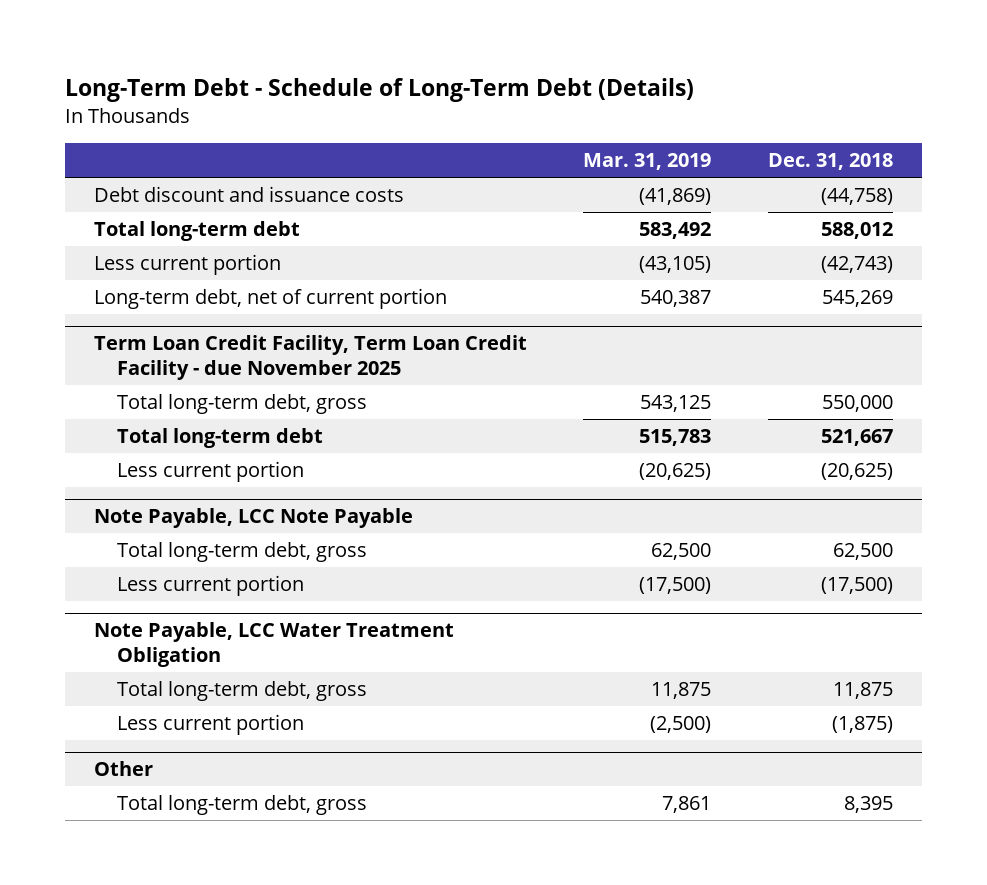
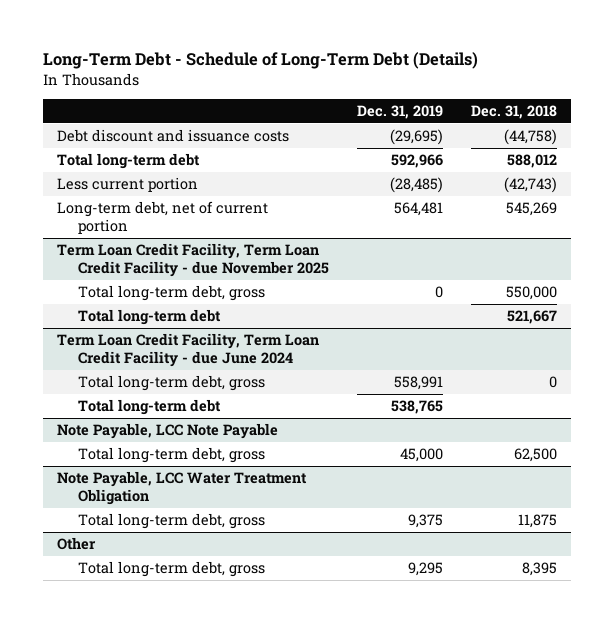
- | Mar. 31, 2019 | Dec. 31, 2018
+ | Dec. 31, 2019 | Dec. 31, 2018
@ Term Loan Credit Facility, Term Loan Credit Facility - due November 2025
- Less current portion | (20,625) | (20,625)
+ Term Loan Credit Facility, Term Loan Credit Facility - due June 2024
+ Total long-term debt, gross | 558,991 | 0
+ Total long-term debt | 538,765 |
@ Note Payable, LCC Note Payable
- Less current portion | (17,500) | (17,500)
@ Note Payable, LCC Water Treatment Obligation
- Less current portion | (2,500) | (1,875)

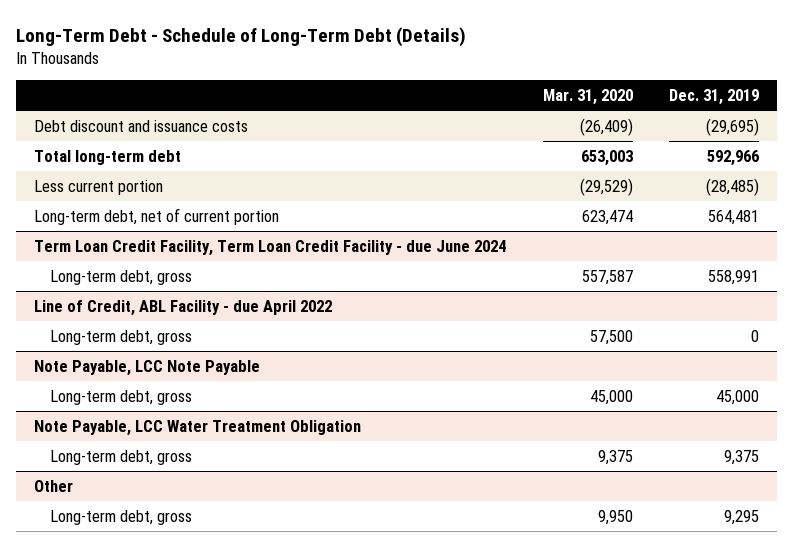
- | Dec. 31, 2019 | Dec. 31, 2018
+ | Mar. 31, 2020 | Dec. 31, 2019
- Term Loan Credit Facility, Term Loan Credit Facility - due November 2025
- Total long-term debt, gross | 0 | 550,000
- Total long-term debt | | 521,667
@ Term Loan Credit Facility, Term Loan Credit Facility - due June 2024
- Total long-term debt, gross | 558,991 | 0
- Total long-term debt | 538,765 |
+ Long-term debt, gross | 557,587 | 558,991
+ Line of Credit, ABL Facility - due April 2022
+ Long-term debt, gross | 57,500 | 0
@ Note Payable, LCC Note Payable
- Total long-term debt, gross | 45,000 | 62,500
+ Long-term debt, gross | 45,000 | 45,000
@ Note Payable, LCC Water Treatment Obligation
- Total long-term debt, gross | 9,375 | 11,875
+ Long-term debt, gross | 9,375 | 9,375
@ Other
- Total long-term debt, gross | 9,295 | 8,395
+ Long-term debt, gross | 9,950 | 9,295

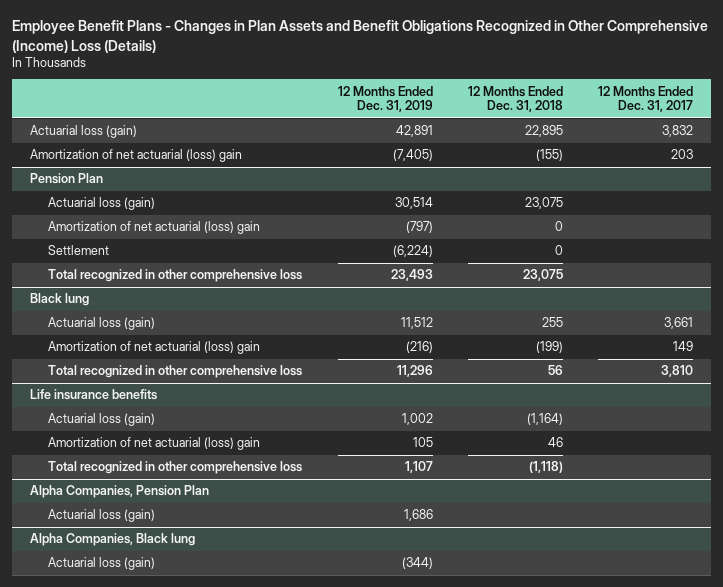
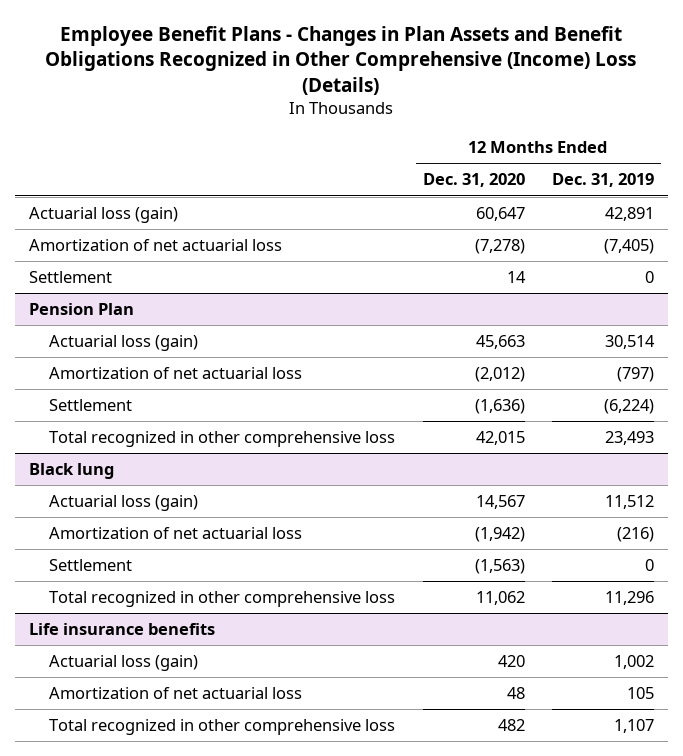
- | 12 Months Ended Dec. 31, 2019 | 12 Months Ended Dec. 31, 2018 | 12 Months Ended Dec. 31, 2017
+ | 12 Months Ended Dec. 31, 2020 | 12 Months Ended Dec. 31, 2019
- Amortization of net actuarial (loss) gain | (7,405) | (155) | 203
+ Amortization of net actuarial loss | (7,278) | (7,405)
+ Settlement | 14 | 0
@ Pension Plan
- Amortization of net actuarial (loss) gain | (797) | 0 |
+ Amortization of net actuarial loss | (2,012) | (797)
@ Black lung
- Amortization of net actuarial (loss) gain | (216) | (199) | 149
+ Amortization of net actuarial loss | (1,942) | (216)
+ Settlement | (1,563) | 0
@ Life insurance benefits
- Amortization of net actuarial (loss) gain | 105 | 46 |
+ Amortization of net actuarial loss | 48 | 105
- Alpha Companies, Pension Plan
- Actuarial loss (gain) | 1,686 | |
- Alpha Companies, Black lung
- Actuarial loss (gain) | (344) | |

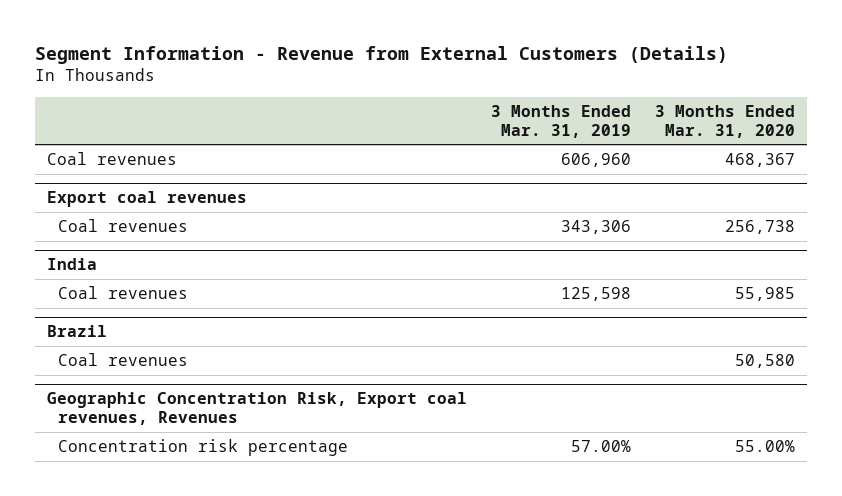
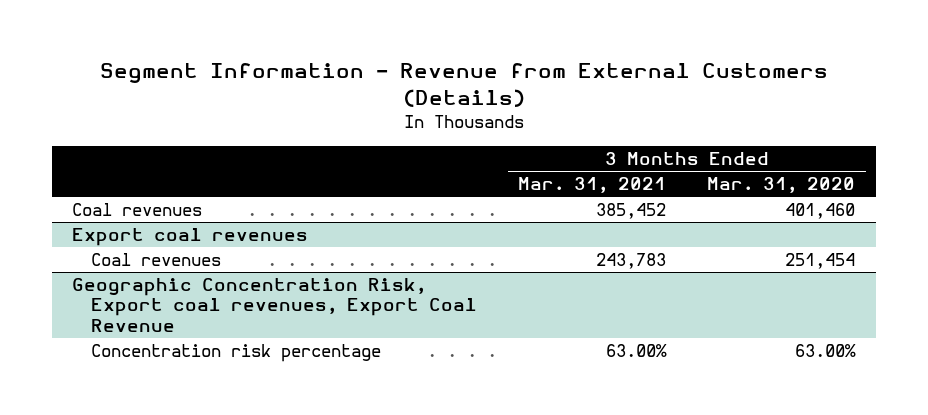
- | 3 Months Ended Mar. 31, 2019 | 3 Months Ended Mar. 31, 2020
+ | 3 Months Ended Mar. 31, 2021 | 3 Months Ended Mar. 31, 2020
- Coal revenues | 606,960 | 468,367
+ Coal revenues | 385,452 | 401,460
@ Export coal revenues
- Coal revenues | 343,306 | 256,738
- India
- Coal revenues | 125,598 | 55,985
- Brazil
- Coal revenues | | 50,580
- Geographic Concentration Risk, Export coal revenues, Revenues
- Concentration risk percentage | 57.00% | 55.00%
@ Export coal revenues
+ Coal revenues | 243,783 | 251,454
+ Geographic Concentration Risk, Export coal revenues, Export Coal Revenue
+ Concentration risk percentage | 63.00% | 63.00%

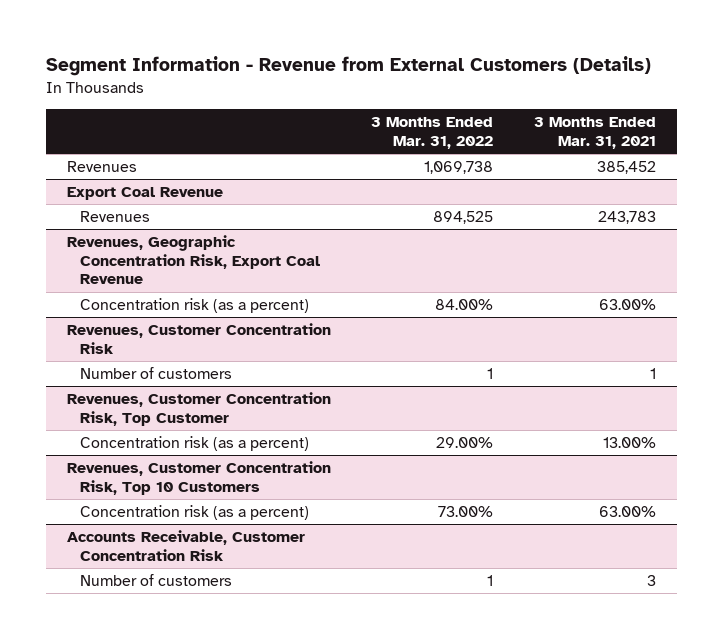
- | 3 Months Ended Mar. 31, 2021 | 3 Months Ended Mar. 31, 2020
+ | 3 Months Ended Mar. 31, 2022 | 3 Months Ended Mar. 31, 2021
- Coal revenues | 385,452 | 401,460
- Export coal revenues
- Coal revenues | 243,783 | 251,454
- Geographic Concentration Risk, Export coal revenues, Export Coal Revenue
- Concentration risk percentage | 63.00% | 63.00%
+ Revenues | 1,069,738 | 385,452
+ Export Coal Revenue
+ Revenues | 894,525 | 243,783
+ Revenues, Geographic Concentration Risk, Export Coal Revenue
+ Concentration risk (as a percent) | 84.00% | 63.00%
+ Revenues, Customer Concentration Risk
+ Number of customers | 1 | 1
+ Revenues, Customer Concentration Risk, Top Customer
+ Concentration risk (as a percent) | 29.00% | 13.00%
+ Revenues, Customer Concentration Risk, Top 10 Customers
+ Concentration risk (as a percent) | 73.00% | 63.00%
+ Accounts Receivable, Customer Concentration Risk
+ Number of customers | 1 | 3

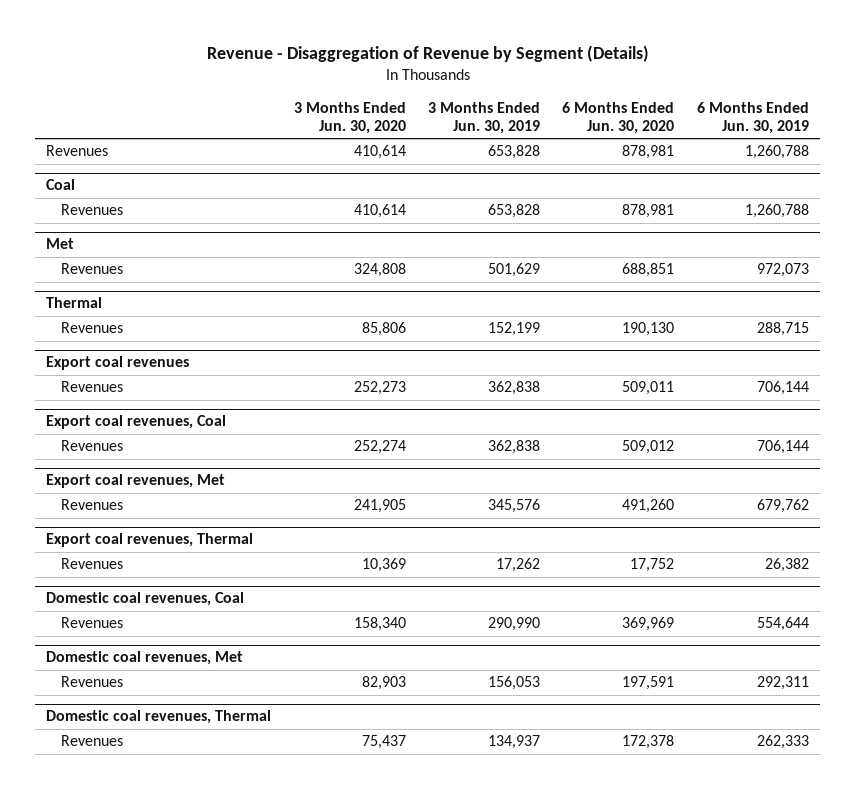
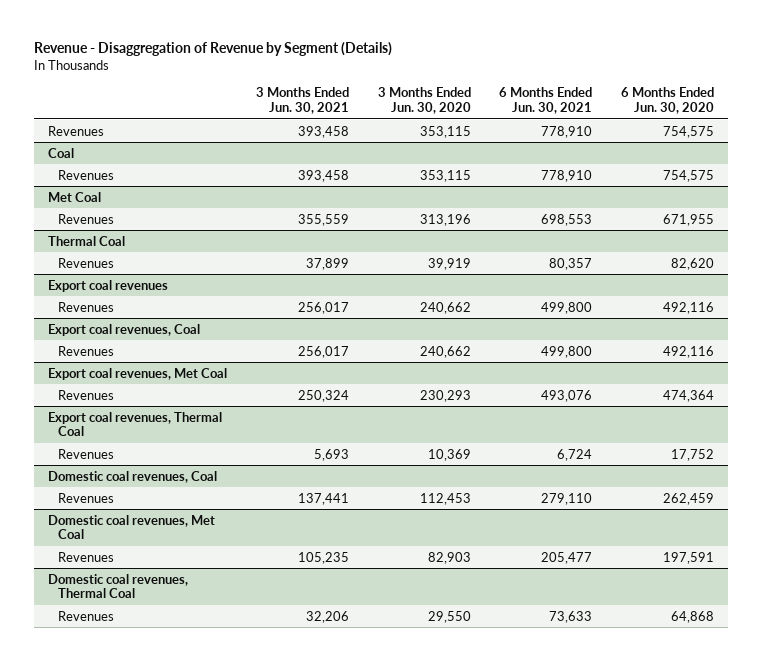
- | 3 Months Ended Jun. 30, 2020 | 3 Months Ended Jun. 30, 2019 | 6 Months Ended Jun. 30, 2020 | 6 Months Ended Jun. 30, 2019
+ | 3 Months Ended Jun. 30, 2021 | 3 Months Ended Jun. 30, 2020 | 6 Months Ended Jun. 30, 2021 | 6 Months Ended Jun. 30, 2020
- Revenues | 410,614 | 653,828 | 878,981 | 1,260,788
+ Revenues | 393,458 | 353,115 | 778,910 | 754,575
@ Coal
- Revenues | 410,614 | 653,828 | 878,981 | 1,260,788
- Met
- Revenues | 324,808 | 501,629 | 688,851 | 972,073
- Thermal
- Revenues | 85,806 | 152,199 | 190,130 | 288,715
@ Coal
+ Revenues | 393,458 | 353,115 | 778,910 | 754,575
+ Met Coal
+ Revenues | 355,559 | 313,196 | 698,553 | 671,955
+ Thermal Coal
+ Revenues | 37,899 | 39,919 | 80,357 | 82,620
@ Export coal revenues
- Revenues | 252,273 | 362,838 | 509,011 | 706,144
+ Revenues | 256,017 | 240,662 | 499,800 | 492,116
@ Export coal revenues, Coal
- Revenues | 252,274 | 362,838 | 509,012 | 706,144
- Export coal revenues, Met
- Revenues | 241,905 | 345,576 | 491,260 | 679,762
- Export coal revenues, Thermal
@ Export coal revenues, Coal
+ Revenues | 256,017 | 240,662 | 499,800 | 492,116
+ Export coal revenues, Met Coal
+ Revenues | 250,324 | 230,293 | 493,076 | 474,364
+ Export coal revenues, Thermal Coal
@ Domestic coal revenues, Coal
- Revenues | 158,340 | 290,990 | 369,969 | 554,644
- Domestic coal revenues, Met
@ Domestic coal revenues, Coal
+ Revenues | 137,441 | 112,453 | 279,110 | 262,459
+ Domestic coal revenues, Met Coal
- Domestic coal revenues, Thermal
- Revenues | 75,437 | 134,937 | 172,378 | 262,333
+ Domestic coal revenues, Thermal Coal
+ Revenues | 32,206 | 29,550 | 73,633 | 64,868

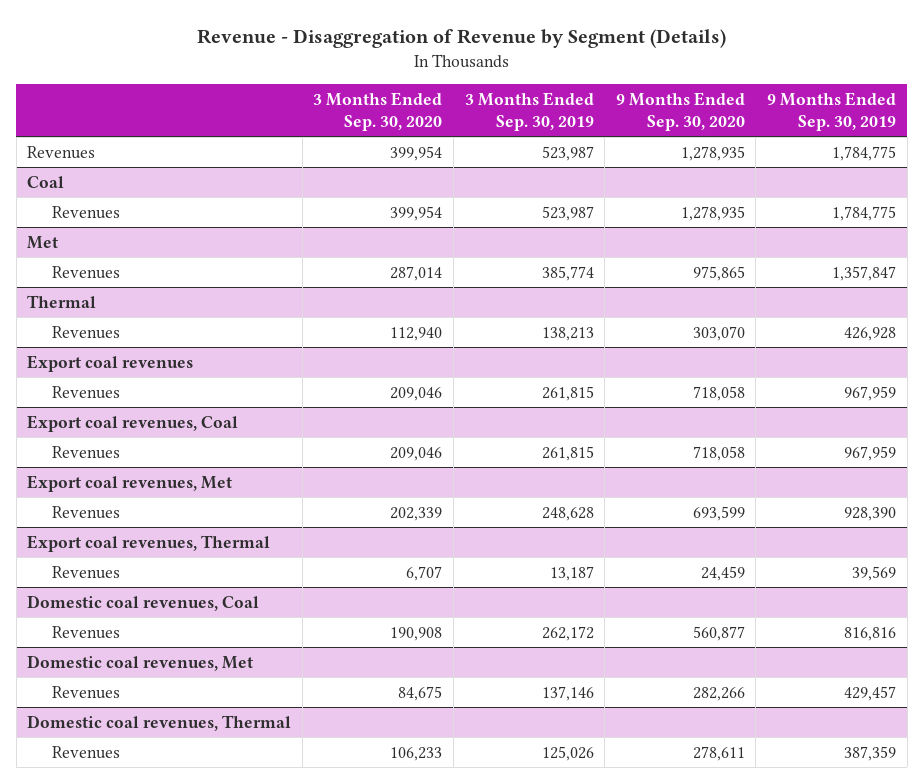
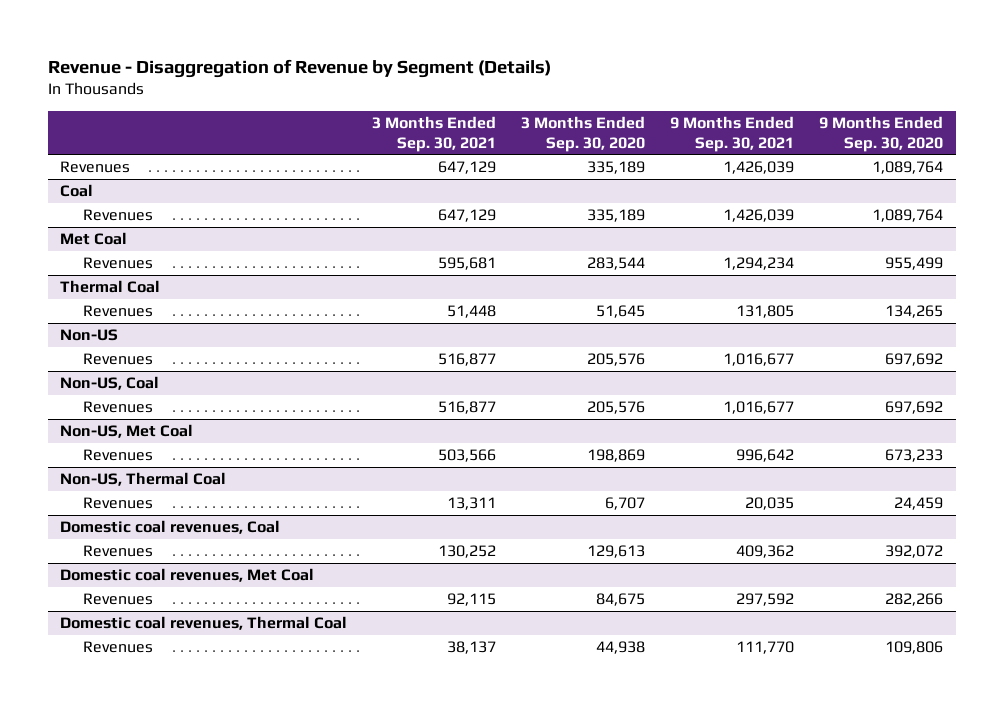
- | 3 Months Ended Sep. 30, 2020 | 3 Months Ended Sep. 30, 2019 | 9 Months Ended Sep. 30, 2020 | 9 Months Ended Sep. 30, 2019
+ | 3 Months Ended Sep. 30, 2021 | 3 Months Ended Sep. 30, 2020 | 9 Months Ended Sep. 30, 2021 | 9 Months Ended Sep. 30, 2020
- Revenues | 399,954 | 523,987 | 1,278,935 | 1,784,775
+ Revenues | 647,129 | 335,189 | 1,426,039 | 1,089,764
@ Coal
- Revenues | 399,954 | 523,987 | 1,278,935 | 1,784,775
- Met
- Revenues | 287,014 | 385,774 | 975,865 | 1,357,847
- Thermal
- Revenues | 112,940 | 138,213 | 303,070 | 426,928
- Export coal revenues
- Revenues | 209,046 | 261,815 | 718,058 | 967,959
- Export coal revenues, Coal
- Revenues | 209,046 | 261,815 | 718,058 | 967,959
- Export coal revenues, Met
- Revenues | 202,339 | 248,628 | 693,599 | 928,390
- Export coal revenues, Thermal
@ Coal
+ Revenues | 647,129 | 335,189 | 1,426,039 | 1,089,764
+ Met Coal
+ Revenues | 595,681 | 283,544 | 1,294,234 | 955,499
+ Thermal Coal
+ Revenues | 51,448 | 51,645 | 131,805 | 134,265
+ Non-US
+ Revenues | 516,877 | 205,576 | 1,016,677 | 697,692
+ Non-US, Coal
+ Revenues | 516,877 | 205,576 | 1,016,677 | 697,692
+ Non-US, Met Coal
+ Revenues | 503,566 | 198,869 | 996,642 | 673,233
+ Non-US, Thermal Coal
@ Domestic coal revenues, Coal
- Revenues | 190,908 | 262,172 | 560,877 | 816,816
- Domestic coal revenues, Met
@ Domestic coal revenues, Coal
+ Revenues | 130,252 | 129,613 | 409,362 | 392,072
+ Domestic coal revenues, Met Coal
- Domestic coal revenues, Thermal
- Revenues | 106,233 | 125,026 | 278,611 | 387,359
+ Domestic coal revenues, Thermal Coal
+ Revenues | 38,137 | 44,938 | 111,770 | 109,806

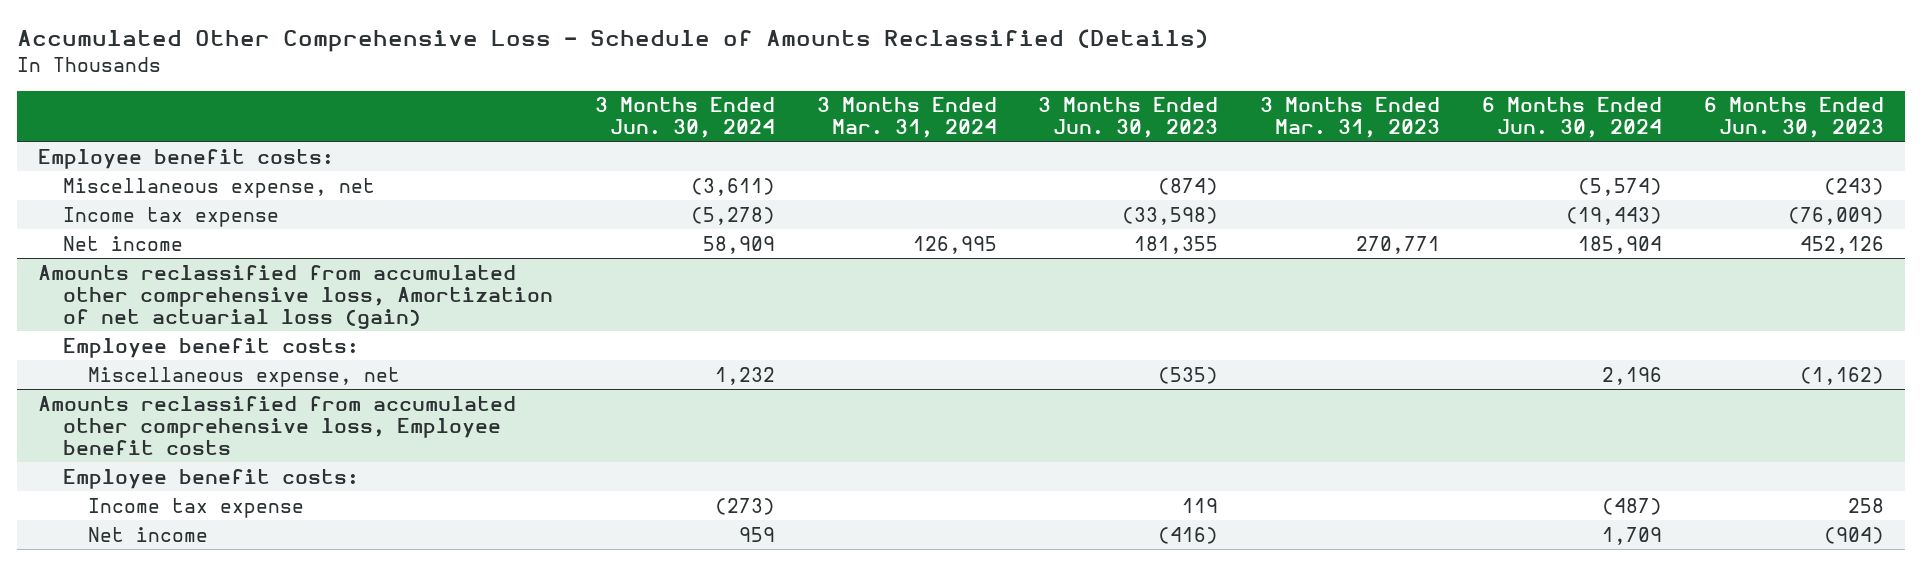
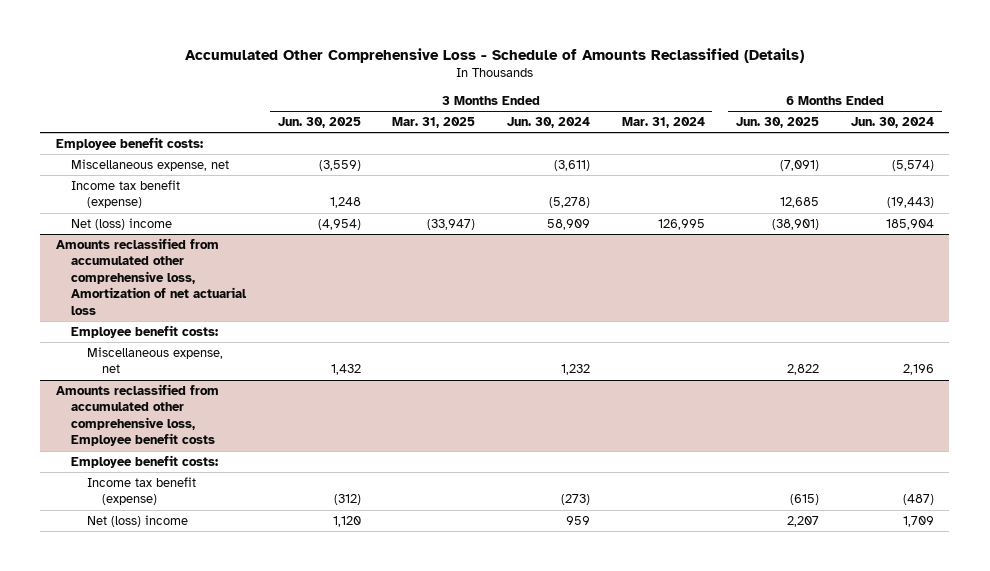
- | 3 Months Ended Jun. 30, 2024 | 3 Months Ended Mar. 31, 2024 | 3 Months Ended Jun. 30, 2023 | 3 Months Ended Mar. 31, 2023 | 6 Months Ended Jun. 30, 2024 | 6 Months Ended Jun. 30, 2023
+ | 3 Months Ended Jun. 30, 2025 | 3 Months Ended Mar. 31, 2025 | 3 Months Ended Jun. 30, 2024 | 3 Months Ended Mar. 31, 2024 | 6 Months Ended Jun. 30, 2025 | 6 Months Ended Jun. 30, 2024
- Income tax expense | (5,278) | | (33,598) | | (19,443) | (76,009)
- Net income | 58,909 | 126,995 | 181,355 | 270,771 | 185,904 | 452,126
- Amounts reclassified from accumulated other comprehensive loss, Amortization of net actuarial loss (gain)
+ Income tax benefit (expense) | 1,248 | | (5,278) | | 12,685 | (19,443)
+ Net (loss) income | (4,954) | (33,947) | 58,909 | 126,995 | (38,901) | 185,904
+ Amounts reclassified from accumulated other comprehensive loss, Amortization of net actuarial loss
@ Amounts reclassified from accumulated other comprehensive loss, Employee benefit costs
- Income tax expense | (273) | | 119 | | (487) | 258
- Net income | 959 | | (416) | | 1,709 | (904)
+ Income tax benefit (expense) | (312) | | (273) | | (615) | (487)
+ Net (loss) income | 1,120 | | 959 | | 2,207 | 1,709

